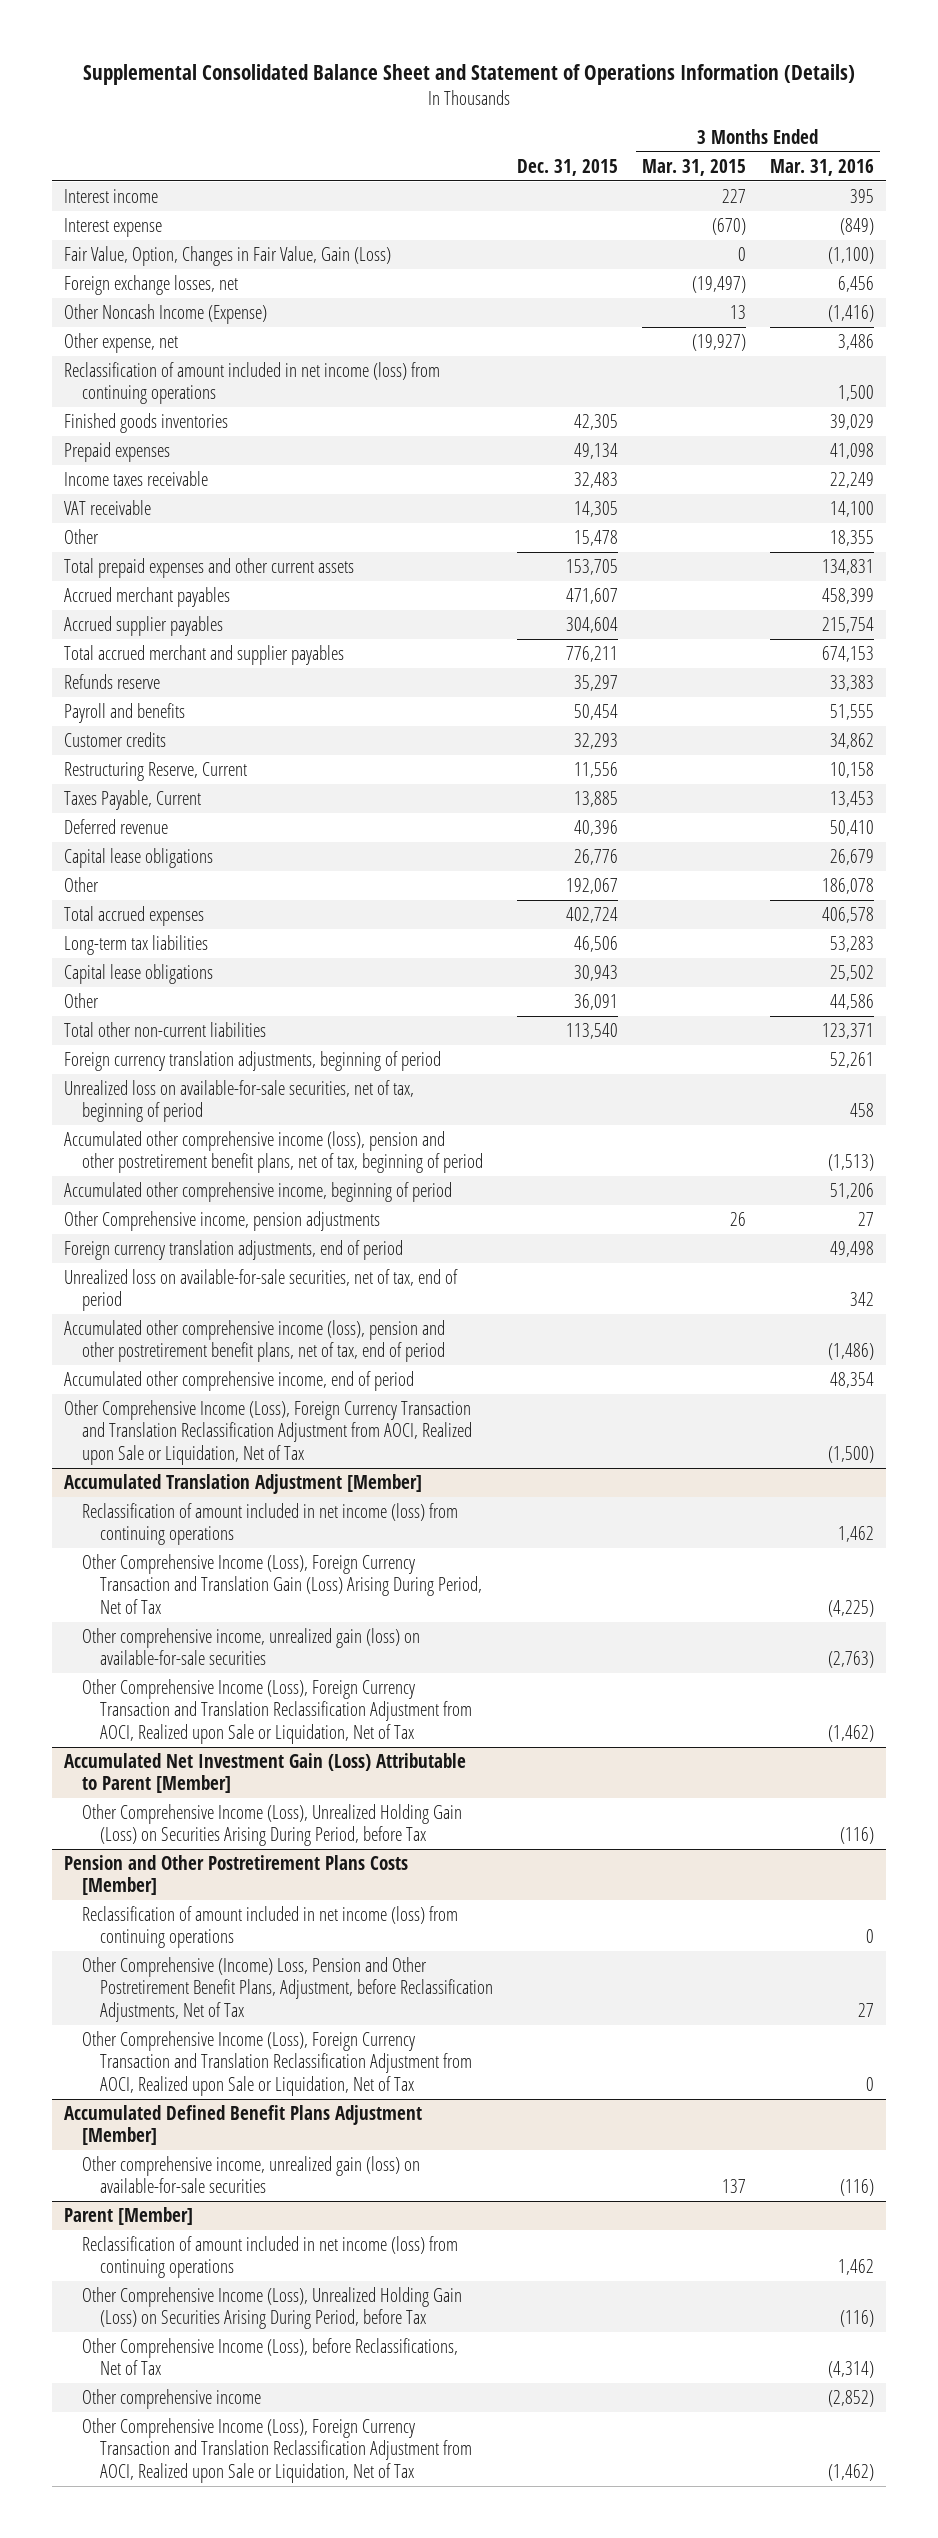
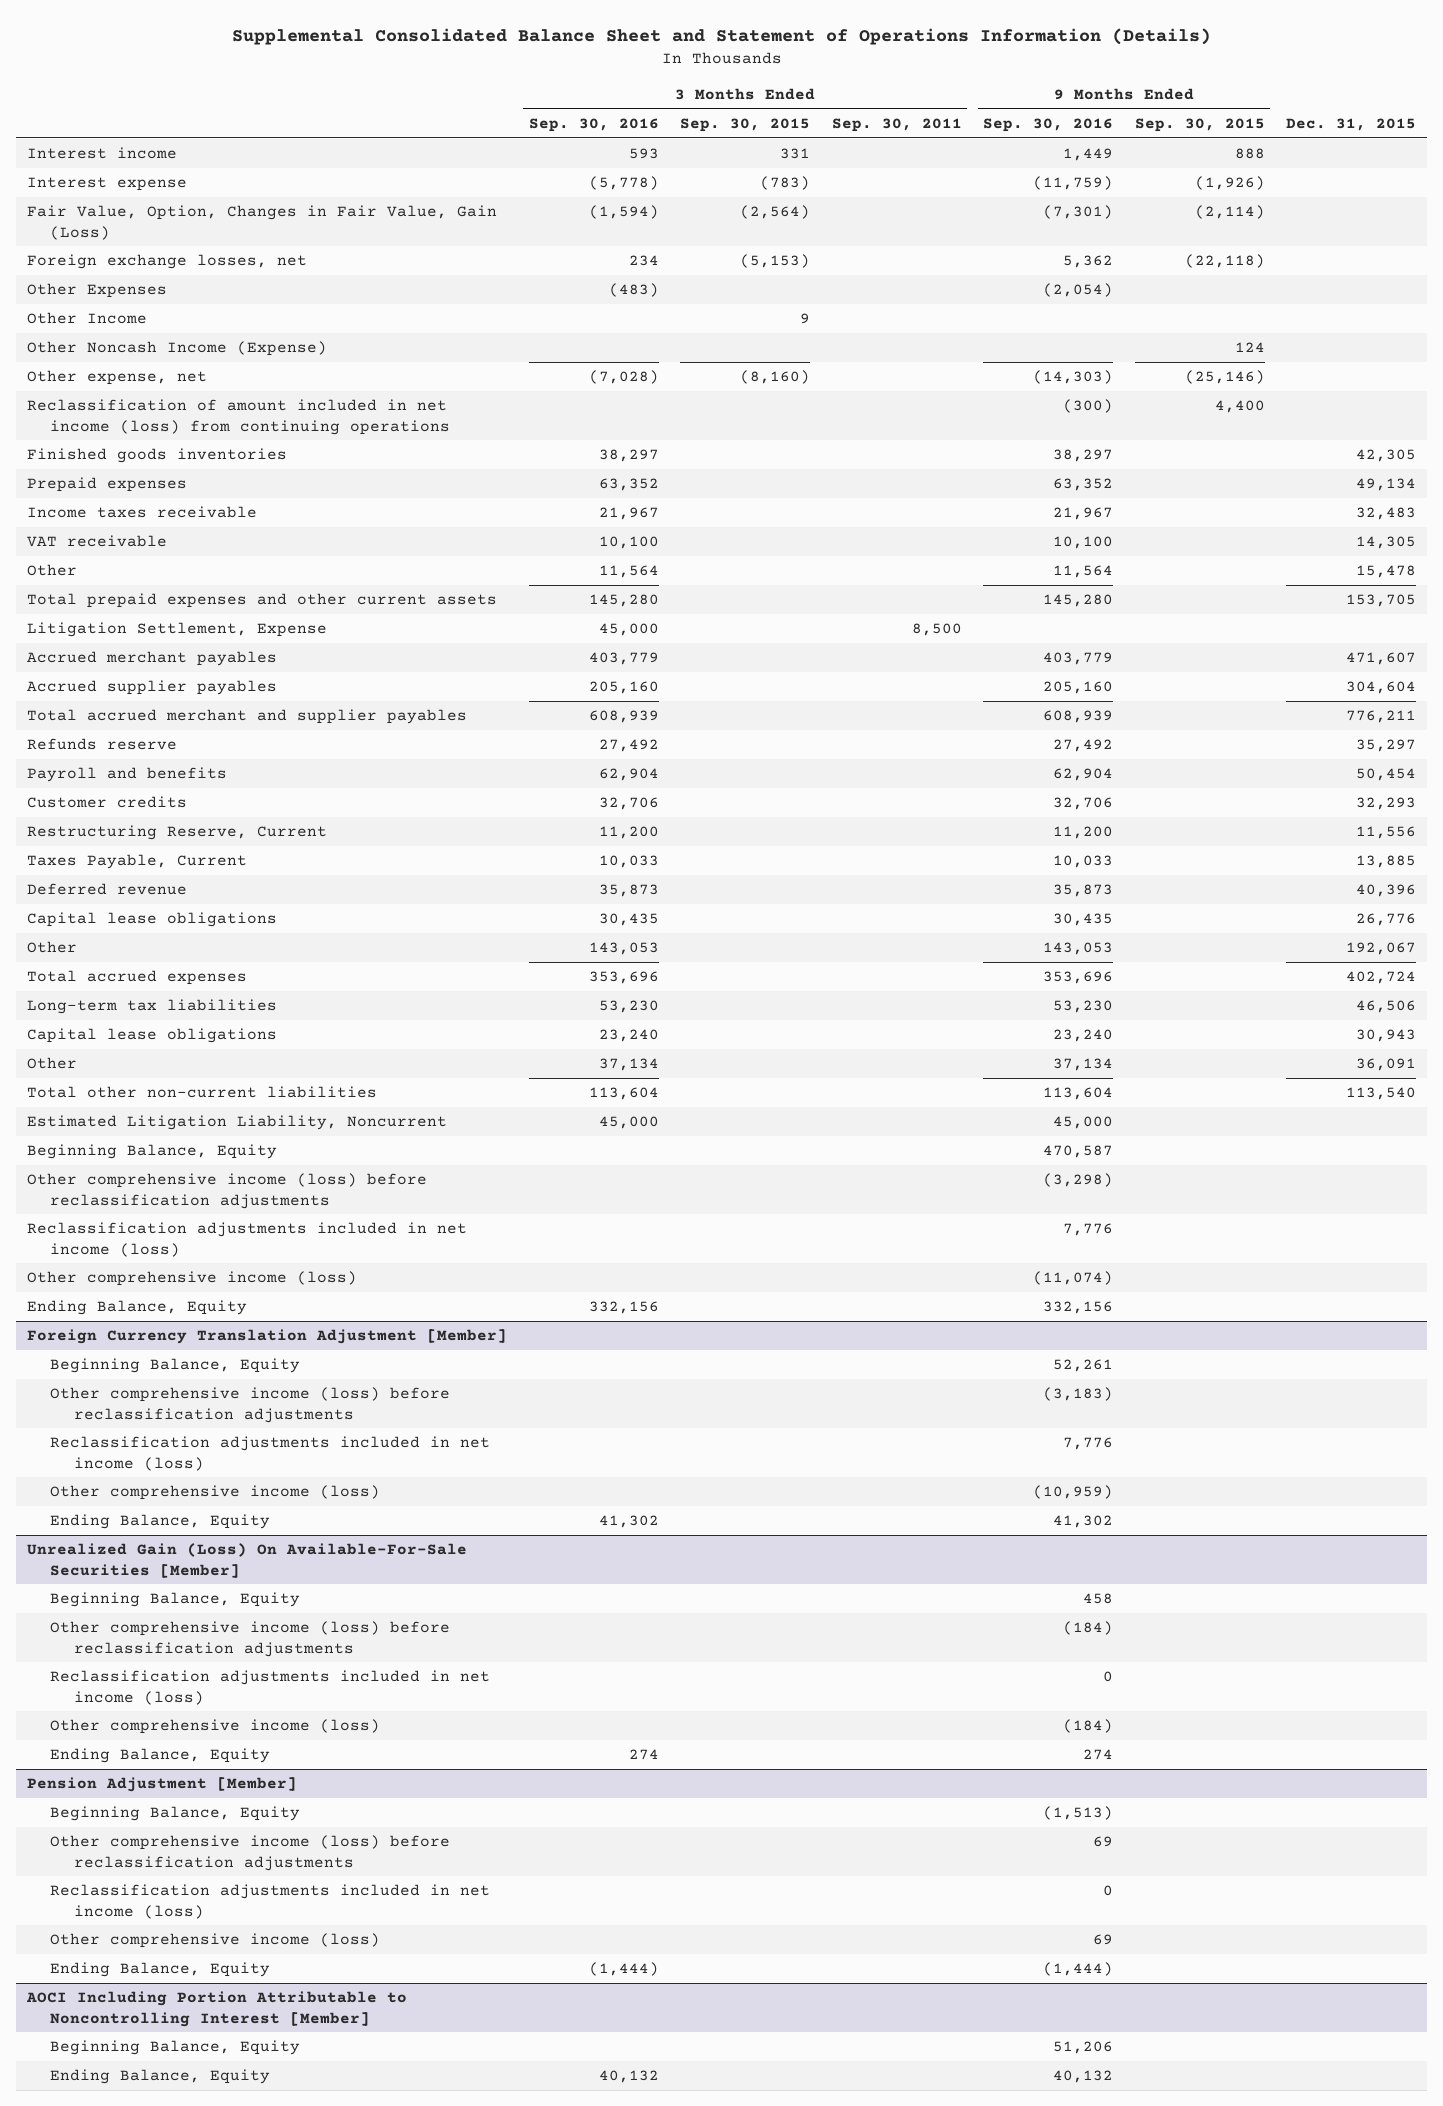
- | Dec. 31, 2015 | 3 Months Ended Mar. 31, 2015 | 3 Months Ended Mar. 31, 2016
+ | 3 Months Ended Sep. 30, 2016 | 3 Months Ended Sep. 30, 2015 | 3 Months Ended Sep. 30, 2011 | 9 Months Ended Sep. 30, 2016 | 9 Months Ended Sep. 30, 2015 | Dec. 31, 2015
+ Other Expenses | (483) | | | (2,054) | |
+ Other Income | | 9 | | | |
+ Litigation Settlement, Expense | 45,000 | | 8,500 | | |
- Foreign currency translation adjustments, beginning of period | | | 52,261
- Unrealized loss on available-for-sale securities, net of tax, beginning of period | | | 458
- Accumulated other comprehensive income (loss), pension and other postretirement benefit plans, net of tax, beginning of period | | | (1,513)
- Accumulated other comprehensive income, beginning of period | | | 51,206
- Other Comprehensive income, pension adjustments | | 26 | 27
- Foreign currency translation adjustments, end of period | | | 49,498
- Unrealized loss on available-for-sale securities, net of tax, end of period | | | 342
- Accumulated other comprehensive income (loss), pension and other postretirement benefit plans, net of tax, end of period | | | (1,486)
- Accumulated other comprehensive income, end of period | | | 48,354
- Other Comprehensive Income (Loss), Foreign Currency Transaction and Translation Reclassification Adjustment from AOCI, Realized upon Sale or Liquidation, Net of Tax | | | (1,500)
- Accumulated Translation Adjustment [Member]
- Reclassification of amount included in net income (loss) from continuing operations | | | 1,462
- Other Comprehensive Income (Loss), Foreign Currency Transaction and Translation Gain (Loss) Arising During Period, Net of Tax | | | (4,225)
- Other comprehensive income, unrealized gain (loss) on available-for-sale securities | | | (2,763)
- Other Comprehensive Income (Loss), Foreign Currency Transaction and Translation Reclassification Adjustment from AOCI, Realized upon Sale or Liquidation, Net of Tax | | | (1,462)
- Accumulated Net Investment Gain (Loss) Attributable to Parent [Member]
- Other Comprehensive Income (Loss), Unrealized Holding Gain (Loss) on Securities Arising During Period, before Tax | | | (116)
- Pension and Other Postretirement Plans Costs [Member]
- Reclassification of amount included in net income (loss) from continuing operations | | | 0
- Other Comprehensive (Income) Loss, Pension and Other Postretirement Benefit Plans, Adjustment, before Reclassification Adjustments, Net of Tax | | | 27
- Other Comprehensive Income (Loss), Foreign Currency Transaction and Translation Reclassification Adjustment from AOCI, Realized upon Sale or Liquidation, Net of Tax | | | 0
- Accumulated Defined Benefit Plans Adjustment [Member]
- Other comprehensive income, unrealized gain (loss) on available-for-sale securities | | 137 | (116)
- Parent [Member]
- Reclassification of amount included in net income (loss) from continuing operations | | | 1,462
- Other Comprehensive Income (Loss), Unrealized Holding Gain (Loss) on Securities Arising During Period, before Tax | | | (116)
- Other Comprehensive Income (Loss), before Reclassifications, Net of Tax | | | (4,314)
- Other comprehensive income | | | (2,852)
- Other Comprehensive Income (Loss), Foreign Currency Transaction and Translation Reclassification Adjustment from AOCI, Realized upon Sale or Liquidation, Net of Tax | | | (1,462)
+ Estimated Litigation Liability, Noncurrent | 45,000 | | | 45,000 | |
+ Beginning Balance, Equity | | | | 470,587 | |
+ Other comprehensive income (loss) before reclassification adjustments | | | | (3,298) | |
+ Reclassification adjustments included in net income (loss) | | | | 7,776 | |
+ Other comprehensive income (loss) | | | | (11,074) | |
+ Ending Balance, Equity | 332,156 | | | 332,156 | |
+ Foreign Currency Translation Adjustment [Member]
+ Beginning Balance, Equity | | | | 52,261 | |
+ Other comprehensive income (loss) before reclassification adjustments | | | | (3,183) | |
+ Reclassification adjustments included in net income (loss) | | | | 7,776 | |
+ Other comprehensive income (loss) | | | | (10,959) | |
+ Ending Balance, Equity | 41,302 | | | 41,302 | |
+ Unrealized Gain (Loss) On Available-For-Sale Securities [Member]
+ Beginning Balance, Equity | | | | 458 | |
+ Other comprehensive income (loss) before reclassification adjustments | | | | (184) | |
+ Reclassification adjustments included in net income (loss) | | | | 0 | |
+ Other comprehensive income (loss) | | | | (184) | |
+ Ending Balance, Equity | 274 | | | 274 | |
+ Pension Adjustment [Member]
+ Beginning Balance, Equity | | | | (1,513) | |
+ Other comprehensive income (loss) before reclassification adjustments | | | | 69 | |
+ Reclassification adjustments included in net income (loss) | | | | 0 | |
+ Other comprehensive income (loss) | | | | 69 | |
+ Ending Balance, Equity | (1,444) | | | (1,444) | |
+ AOCI Including Portion Attributable to Noncontrolling Interest [Member]
+ Beginning Balance, Equity | | | | 51,206 | |
+ Ending Balance, Equity | 40,132 | | | 40,132 | |

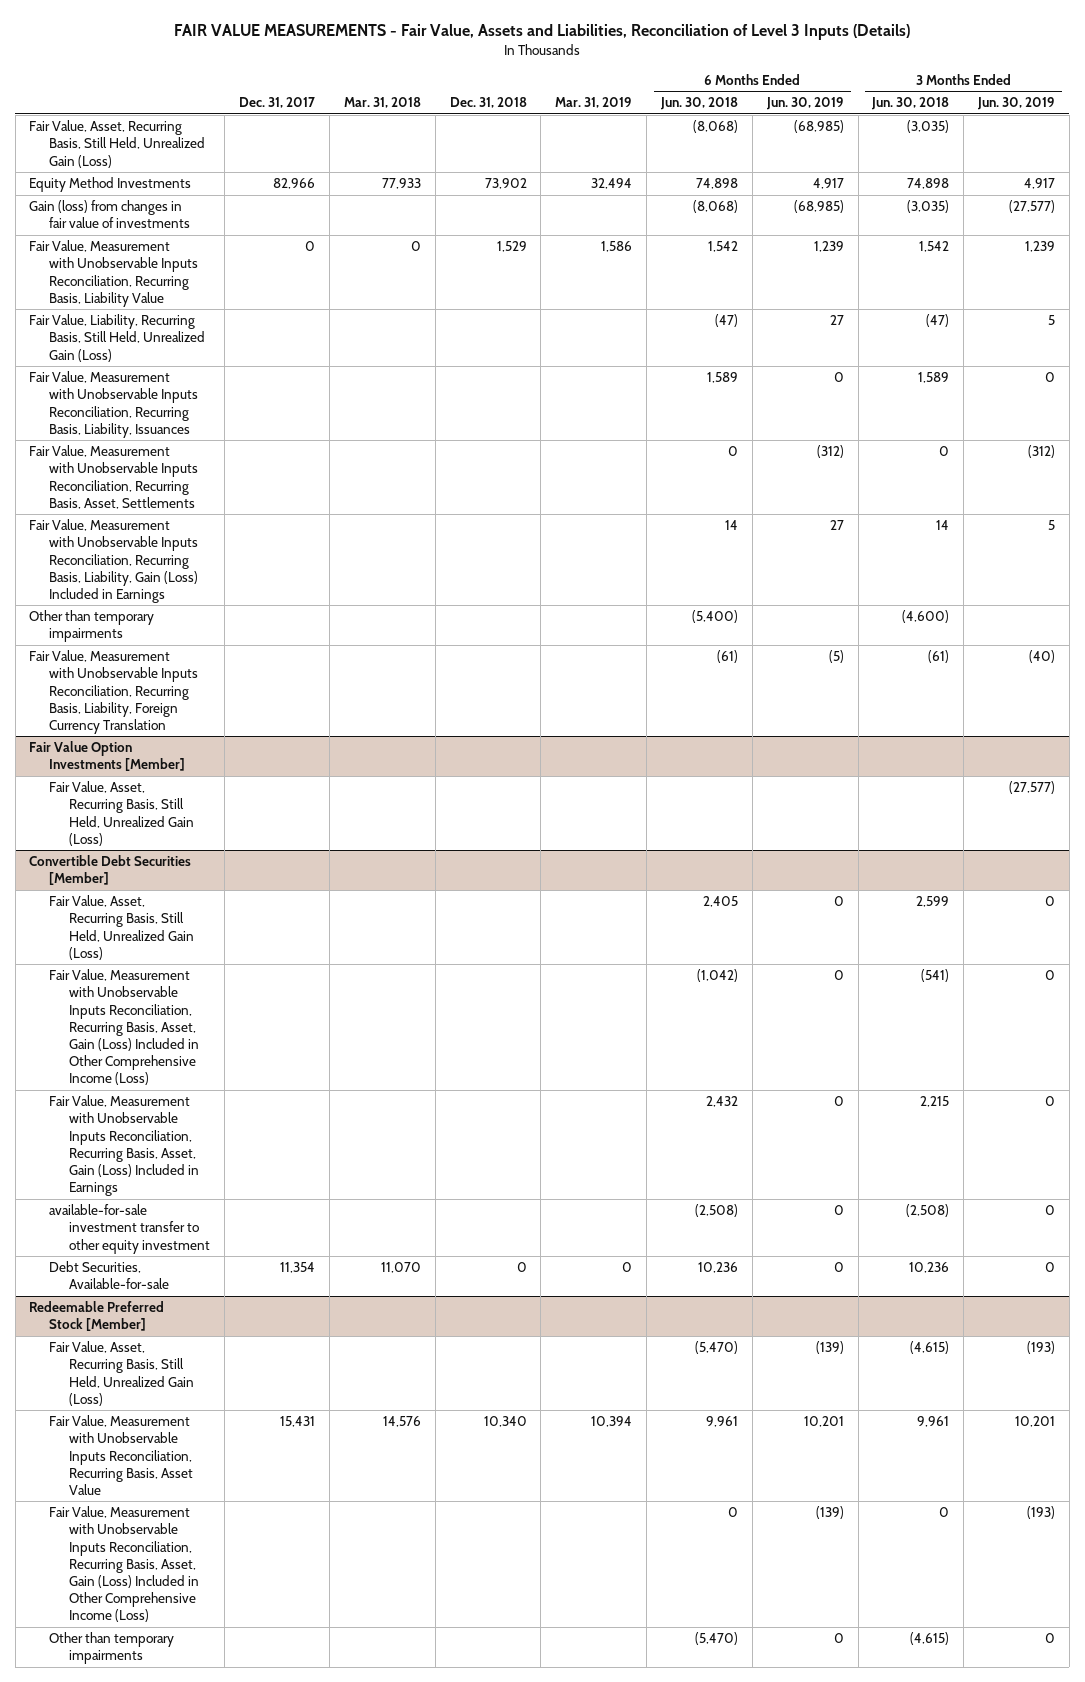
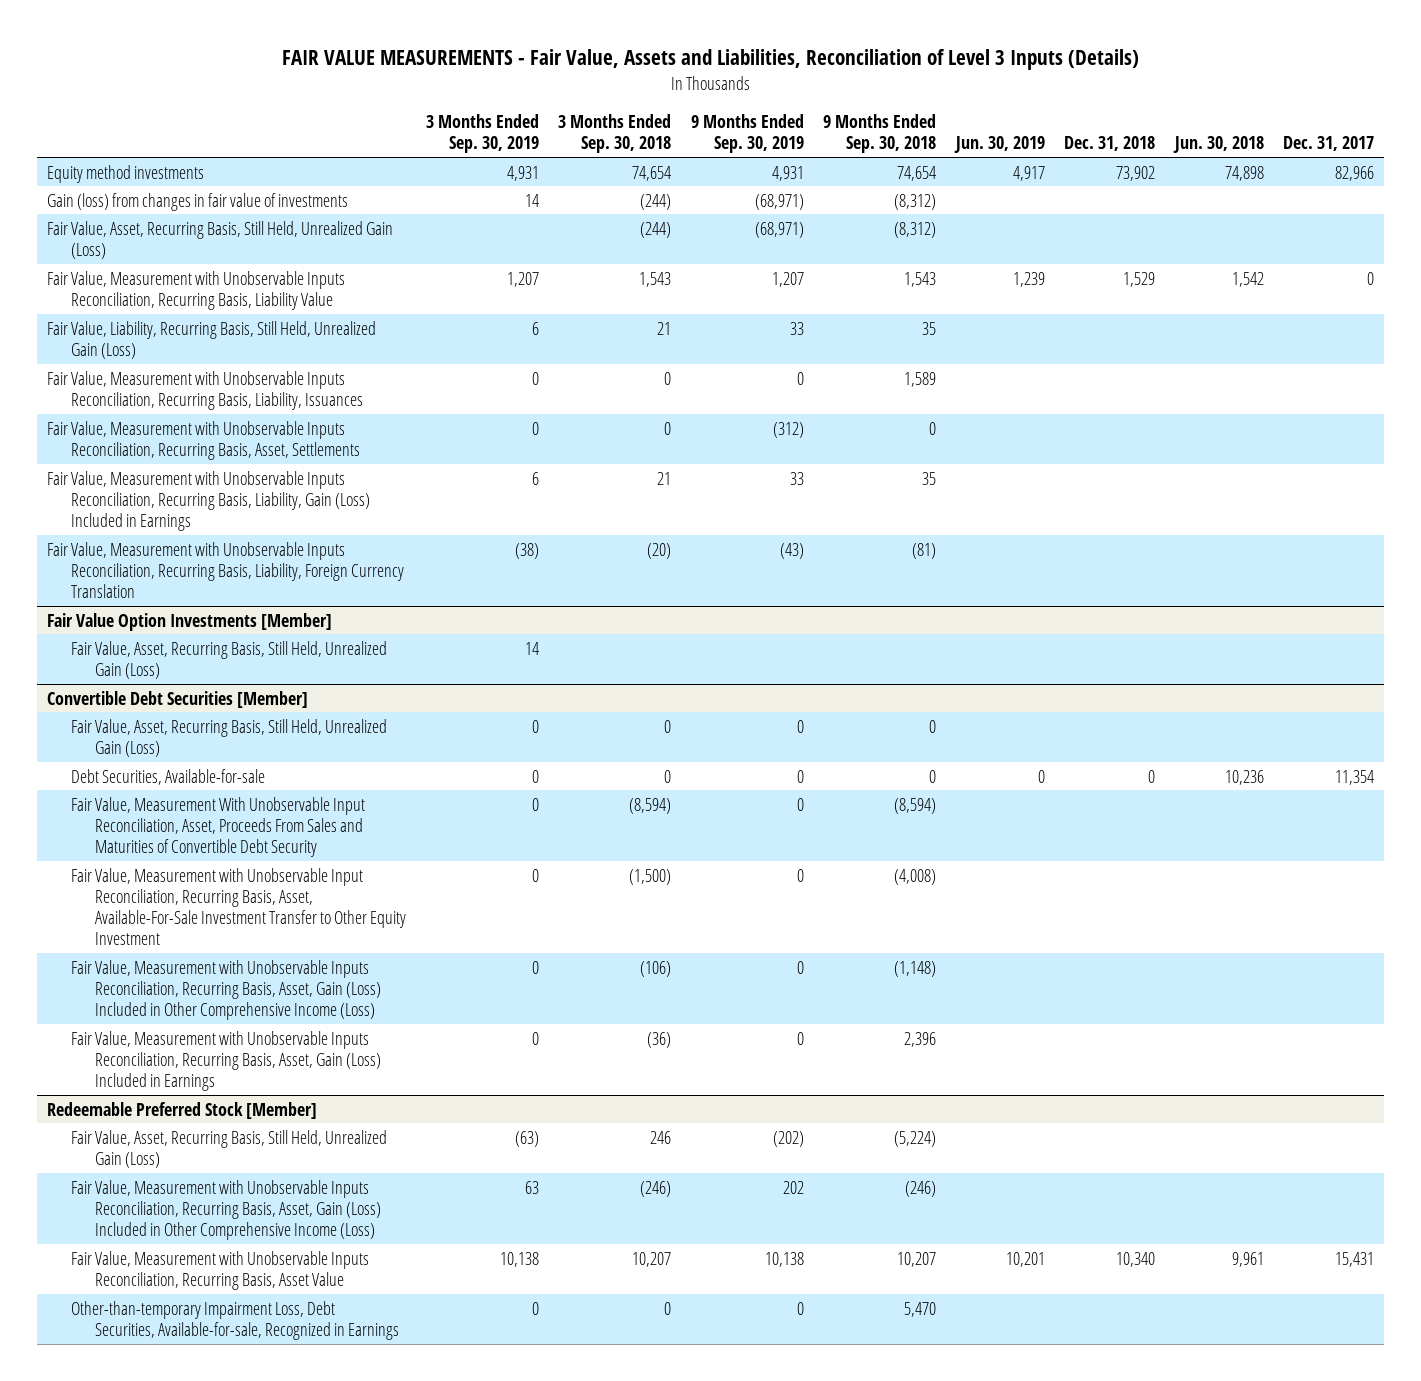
- | Dec. 31, 2017 | Mar. 31, 2018 | Dec. 31, 2018 | Mar. 31, 2019 | 6 Months Ended Jun. 30, 2018 | 6 Months Ended Jun. 30, 2019 | 3 Months Ended Jun. 30, 2018 | 3 Months Ended Jun. 30, 2019
+ | 3 Months Ended Sep. 30, 2019 | 3 Months Ended Sep. 30, 2018 | 9 Months Ended Sep. 30, 2019 | 9 Months Ended Sep. 30, 2018 | Jun. 30, 2019 | Dec. 31, 2018 | Jun. 30, 2018 | Dec. 31, 2017
- Equity Method Investments | 82,966 | 77,933 | 73,902 | 32,494 | 74,898 | 4,917 | 74,898 | 4,917
+ Equity method investments | 4,931 | 74,654 | 4,931 | 74,654 | 4,917 | 73,902 | 74,898 | 82,966
moved down: Fair Value, Asset, Recurring Basis, Still Held, Unrealized Gain (Loss) | | (244) | (68,971) | (8,312) | | | |
- Other than temporary impairments | | | | | (5,400) | | (4,600) |
@ Convertible Debt Securities [Member]
moved up: Debt Securities, Available-for-sale | 0 | 0 | 0 | 0 | 0 | 0 | 10,236 | 11,354
+ Fair Value, Measurement With Unobservable Input Reconciliation, Asset, Proceeds From Sales and Maturities of Convertible Debt Security | 0 | (8,594) | 0 | (8,594) | | | |
+ Fair Value, Measurement with Unobservable Input Reconciliation, Recurring Basis, Asset, Available-For-Sale Investment Transfer to Other Equity Investment | 0 | (1,500) | 0 | (4,008) | | | |
- available-for-sale investment transfer to other equity investment | | | | | (2,508) | 0 | (2,508) | 0
@ Redeemable Preferred Stock [Member]
- Other than temporary impairments | | | | | (5,470) | 0 | (4,615) | 0
moved down: Fair Value, Measurement with Unobservable Inputs Reconciliation, Recurring Basis, Asset Value | 10,138 | 10,207 | 10,138 | 10,207 | 10,201 | 10,340 | 9,961 | 15,431
+ Other-than-temporary Impairment Loss, Debt Securities, Available-for-sale, Recognized in Earnings | 0 | 0 | 0 | 5,470 | | | |

